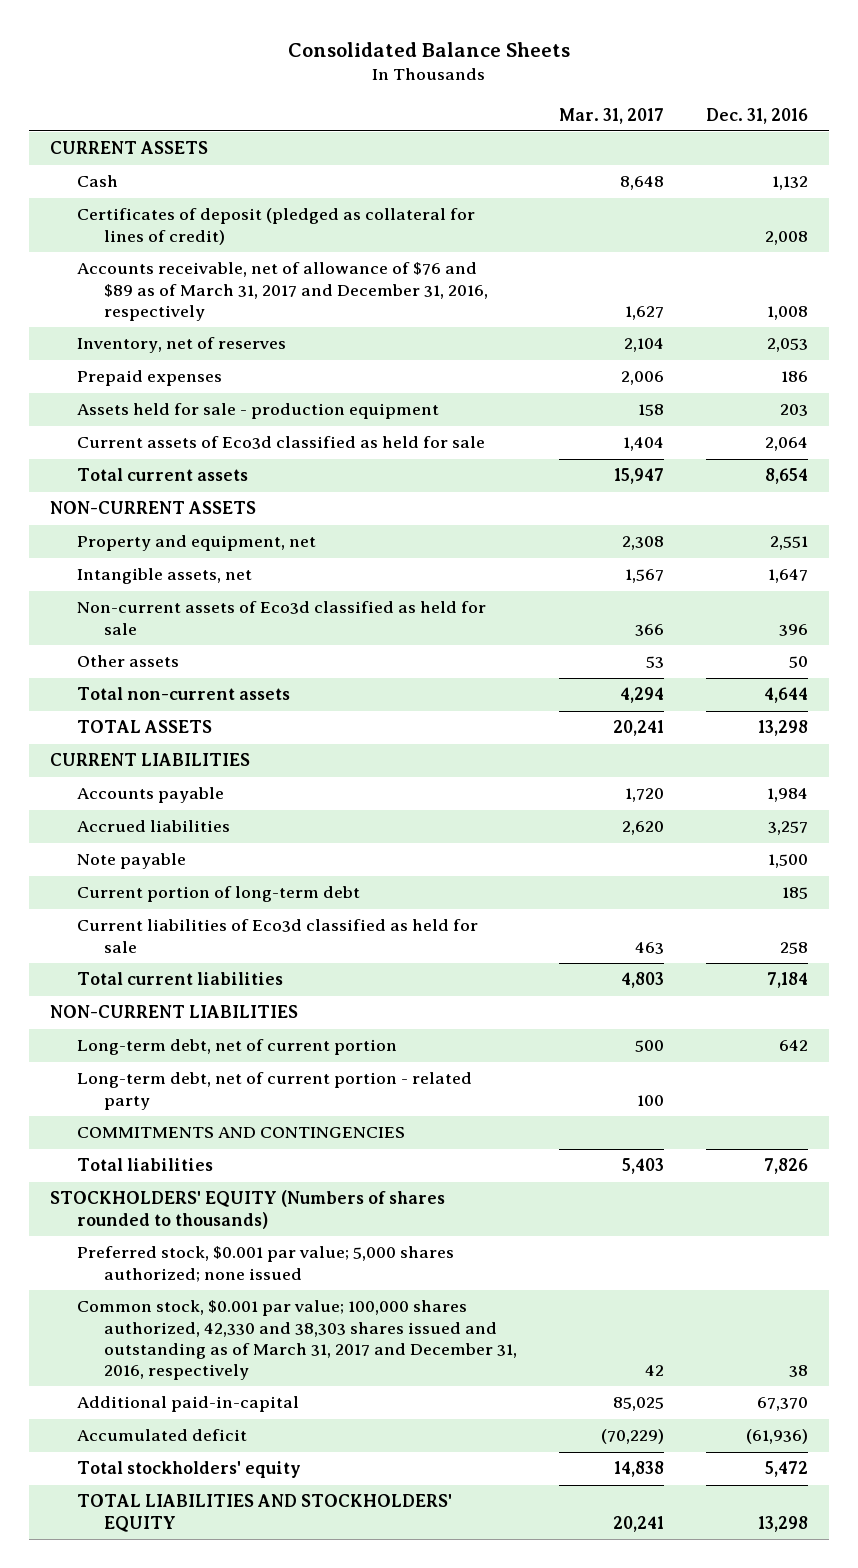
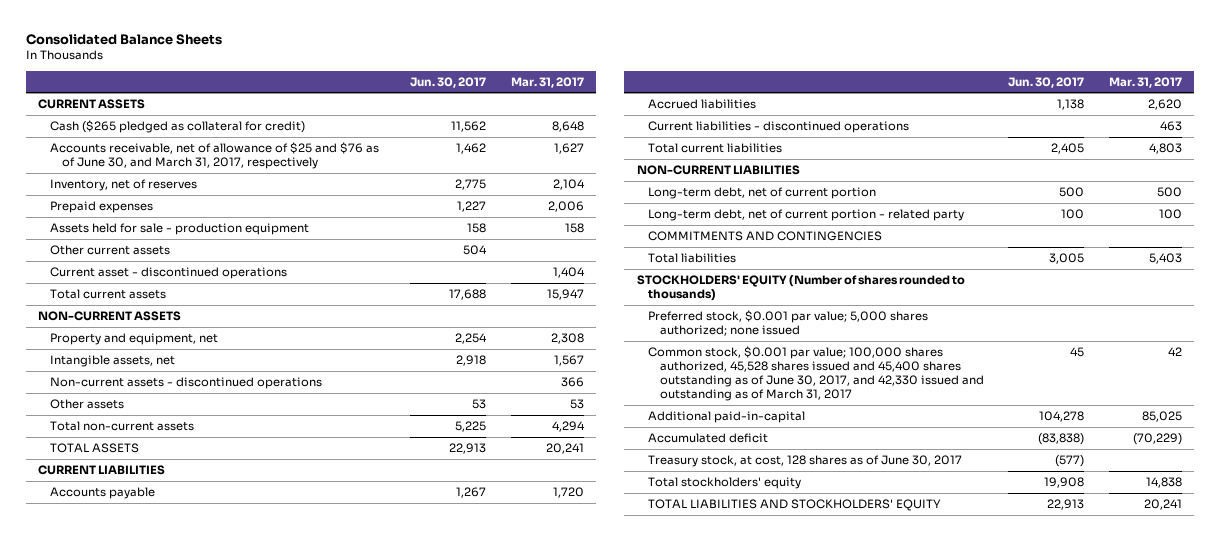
- | Mar. 31, 2017 | Dec. 31, 2016
+ | Jun. 30, 2017 | Mar. 31, 2017
- Cash | 8,648 | 1,132
- Certificates of deposit (pledged as collateral for lines of credit) | | 2,008
- Accounts receivable, net of allowance of $76 and $89 as of March 31, 2017 and December 31, 2016, respectively | 1,627 | 1,008
+ Cash ($265 pledged as collateral for credit) | 11,562 | 8,648
+ Accounts receivable, net of allowance of $25 and $76 as of June 30, and March 31, 2017, respectively | 1,462 | 1,627
- Current assets of Eco3d classified as held for sale | 1,404 | 2,064
+ Other current assets | 504 |
+ Current asset - discontinued operations | | 1,404
- Non-current assets of Eco3d classified as held for sale | 366 | 396
+ Non-current assets - discontinued operations | | 366
- Note payable | | 1,500
- Current portion of long-term debt | | 185
- Current liabilities of Eco3d classified as held for sale | 463 | 258
+ Current liabilities - discontinued operations | | 463
- STOCKHOLDERS' EQUITY (Numbers of shares rounded to thousands)
+ STOCKHOLDERS' EQUITY (Number of shares rounded to thousands)
- Common stock, $0.001 par value; 100,000 shares authorized, 42,330 and 38,303 shares issued and outstanding as of March 31, 2017 and December 31, 2016, respectively | 42 | 38
+ Common stock, $0.001 par value; 100,000 shares authorized, 45,528 shares issued and 45,400 shares outstanding as of June 30, 2017, and 42,330 issued and outstanding as of March 31, 2017 | 45 | 42
+ Treasury stock, at cost, 128 shares as of June 30, 2017 | (577) |

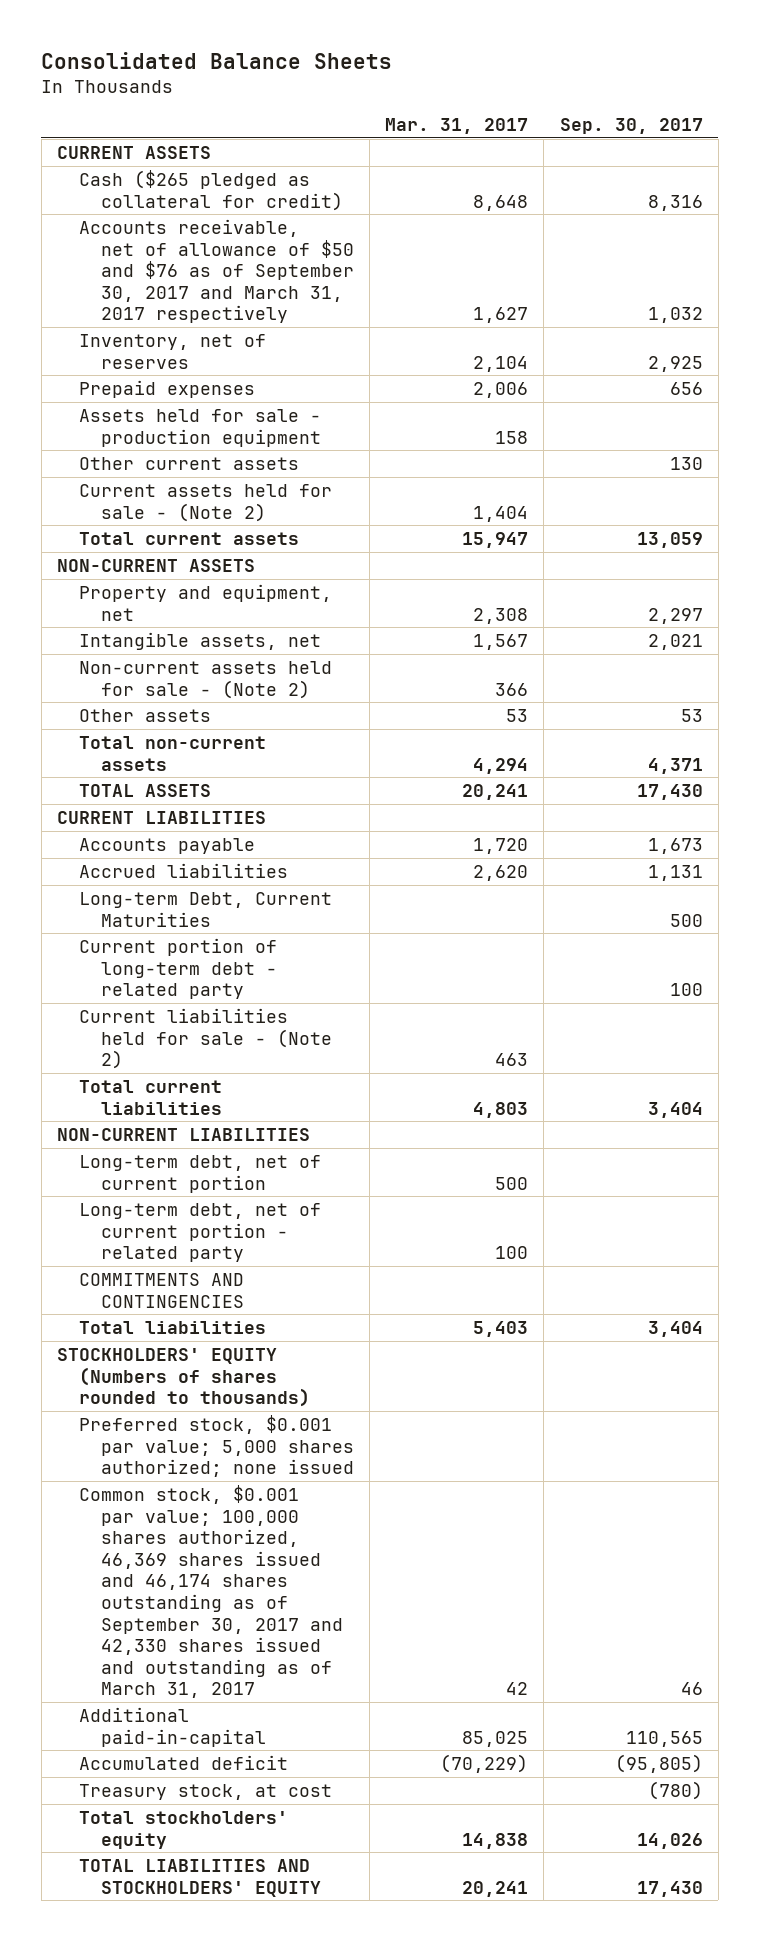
- | Jun. 30, 2017 | Mar. 31, 2017
+ | Mar. 31, 2017 | Sep. 30, 2017
- Accounts receivable, net of allowance of $25 and $76 as of June 30, and March 31, 2017, respectively | 1,462 | 1,627
+ Accounts receivable, net of allowance of $50 and $76 as of September 30, 2017 and March 31, 2017 respectively | 1,627 | 1,032
- Current asset - discontinued operations | | 1,404
+ Current assets held for sale - (Note 2) | 1,404 |
- Non-current assets - discontinued operations | | 366
+ Non-current assets held for sale - (Note 2) | 366 |
- Current liabilities - discontinued operations | | 463
+ Long-term Debt, Current Maturities | | 500
+ Current portion of long-term debt - related party | | 100
+ Current liabilities held for sale - (Note 2) | 463 |
- STOCKHOLDERS' EQUITY (Number of shares rounded to thousands)
+ STOCKHOLDERS' EQUITY (Numbers of shares rounded to thousands)
- Common stock, $0.001 par value; 100,000 shares authorized, 45,528 shares issued and 45,400 shares outstanding as of June 30, 2017, and 42,330 issued and outstanding as of March 31, 2017 | 45 | 42
+ Common stock, $0.001 par value; 100,000 shares authorized, 46,369 shares issued and 46,174 shares outstanding as of September 30, 2017 and 42,330 shares issued and outstanding as of March 31, 2017 | 42 | 46
- Treasury stock, at cost, 128 shares as of June 30, 2017 | (577) |
+ Treasury stock, at cost | | (780)

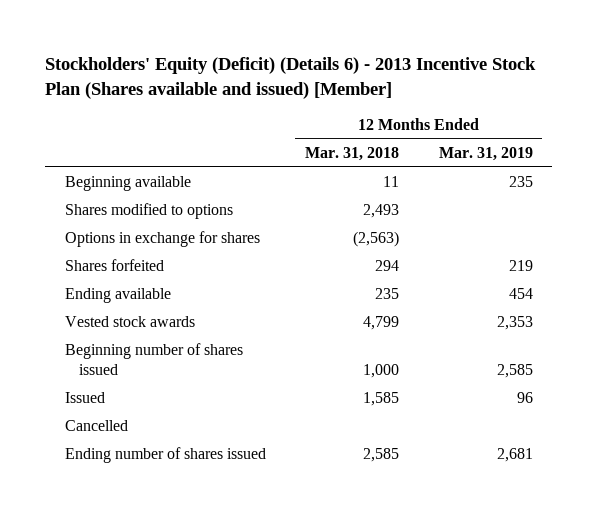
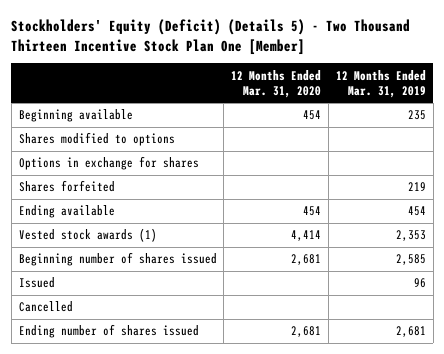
- Stockholders' Equity (Deficit) (Details 6) - 2013 Incentive Stock Plan (Shares available and issued) [Member]
+ Stockholders' Equity (Deficit) (Details 5) - Two Thousand Thirteen Incentive Stock Plan One [Member]
- | 12 Months Ended Mar. 31, 2018 | 12 Months Ended Mar. 31, 2019
+ | 12 Months Ended Mar. 31, 2020 | 12 Months Ended Mar. 31, 2019
- Vested stock awards | 4,799 | 2,353
+ Vested stock awards (1) | 4,414 | 2,353

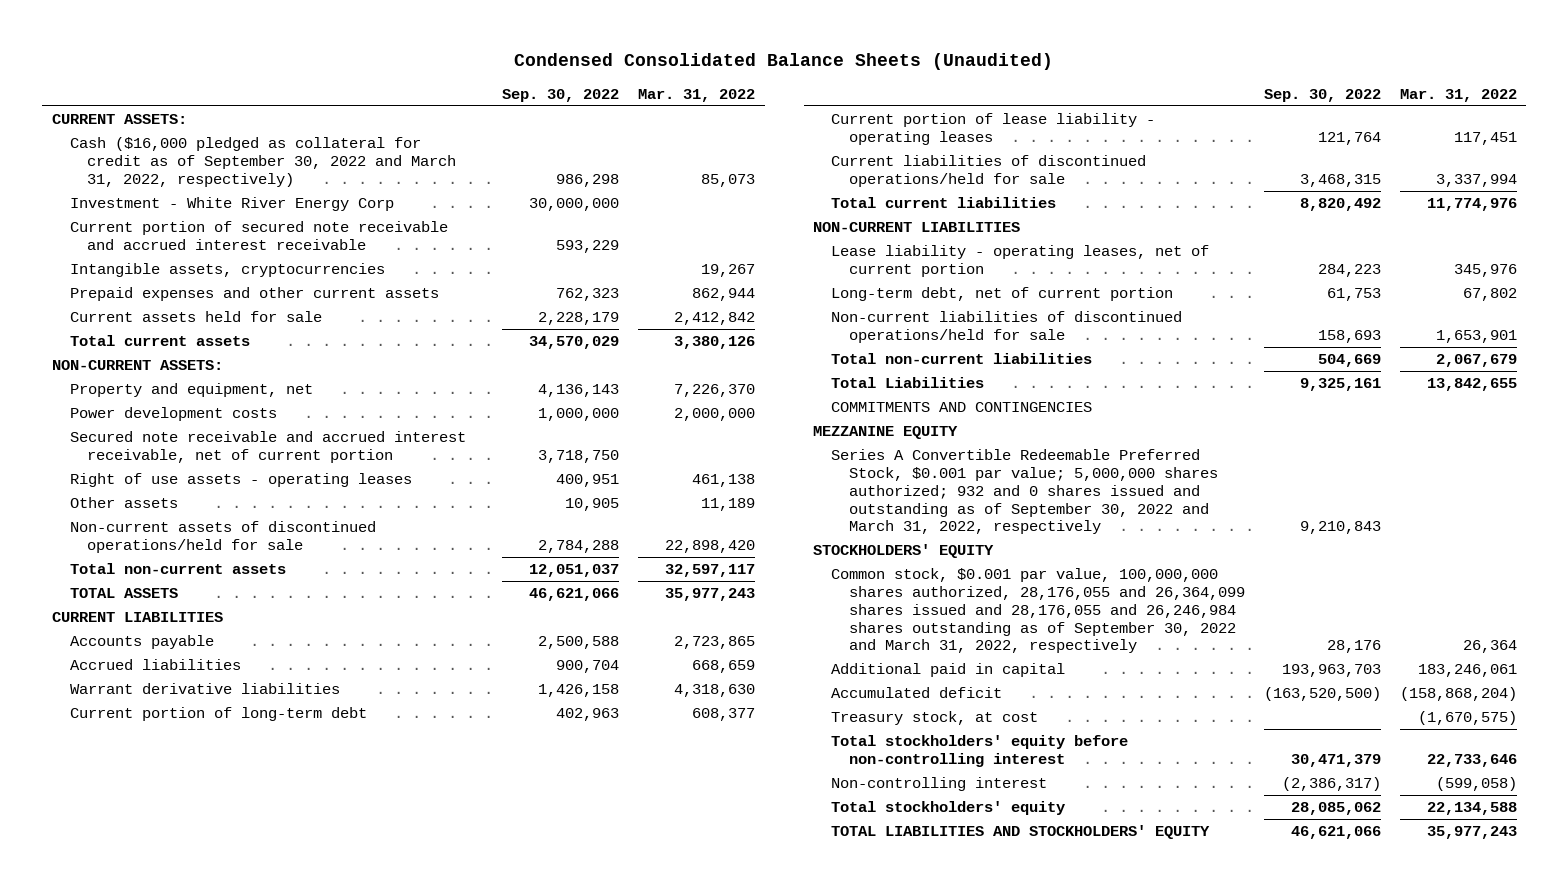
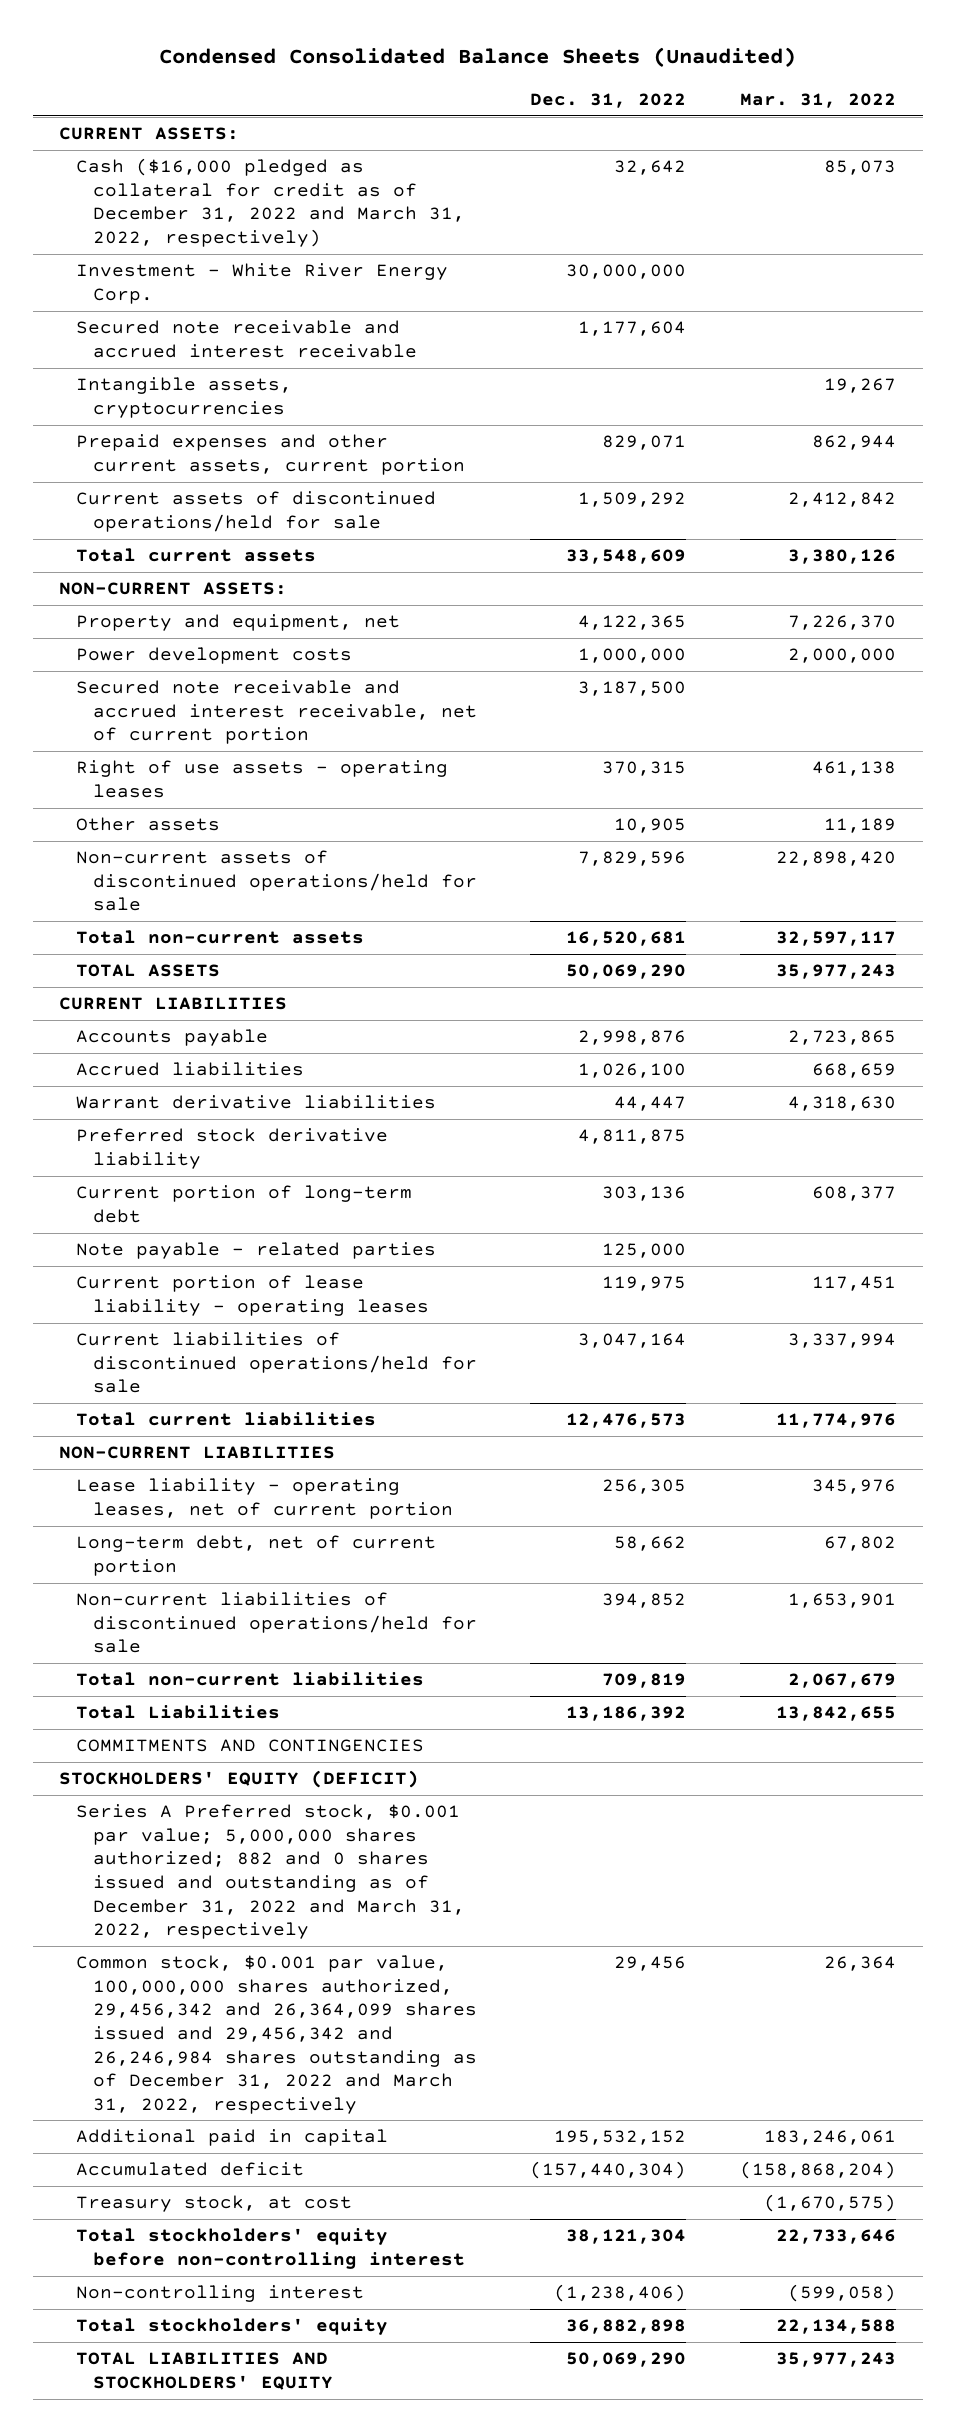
- | Sep. 30, 2022 | Mar. 31, 2022
+ | Dec. 31, 2022 | Mar. 31, 2022
- Cash ($16,000 pledged as collateral for credit as of September 30, 2022 and March 31, 2022, respectively) | 986,298 | 85,073
- Investment - White River Energy Corp | 30,000,000 |
- Current portion of secured note receivable and accrued interest receivable | 593,229 |
+ Cash ($16,000 pledged as collateral for credit as of December 31, 2022 and March 31, 2022, respectively) | 32,642 | 85,073
+ Investment - White River Energy Corp. | 30,000,000 |
+ Secured note receivable and accrued interest receivable | 1,177,604 |
- Prepaid expenses and other current assets | 762,323 | 862,944
- Current assets held for sale | 2,228,179 | 2,412,842
+ Prepaid expenses and other current assets, current portion | 829,071 | 862,944
+ Current assets of discontinued operations/held for sale | 1,509,292 | 2,412,842
+ Preferred stock derivative liability | 4,811,875 |
+ Note payable - related parties | 125,000 |
- MEZZANINE EQUITY
- Series A Convertible Redeemable Preferred Stock, $0.001 par value; 5,000,000 shares authorized; 932 and 0 shares issued and outstanding as of September 30, 2022 and March 31, 2022, respectively | 9,210,843 |
- STOCKHOLDERS' EQUITY
- Common stock, $0.001 par value, 100,000,000 shares authorized, 28,176,055 and 26,364,099 shares issued and 28,176,055 and 26,246,984 shares outstanding as of September 30, 2022 and March 31, 2022, respectively | 28,176 | 26,364
+ STOCKHOLDERS' EQUITY (DEFICIT)
+ Series A Preferred stock, $0.001 par value; 5,000,000 shares authorized; 882 and 0 shares issued and outstanding as of December 31, 2022 and March 31, 2022, respectively
+ Common stock, $0.001 par value, 100,000,000 shares authorized, 29,456,342 and 26,364,099 shares issued and 29,456,342 and 26,246,984 shares outstanding as of December 31, 2022 and March 31, 2022, respectively | 29,456 | 26,364

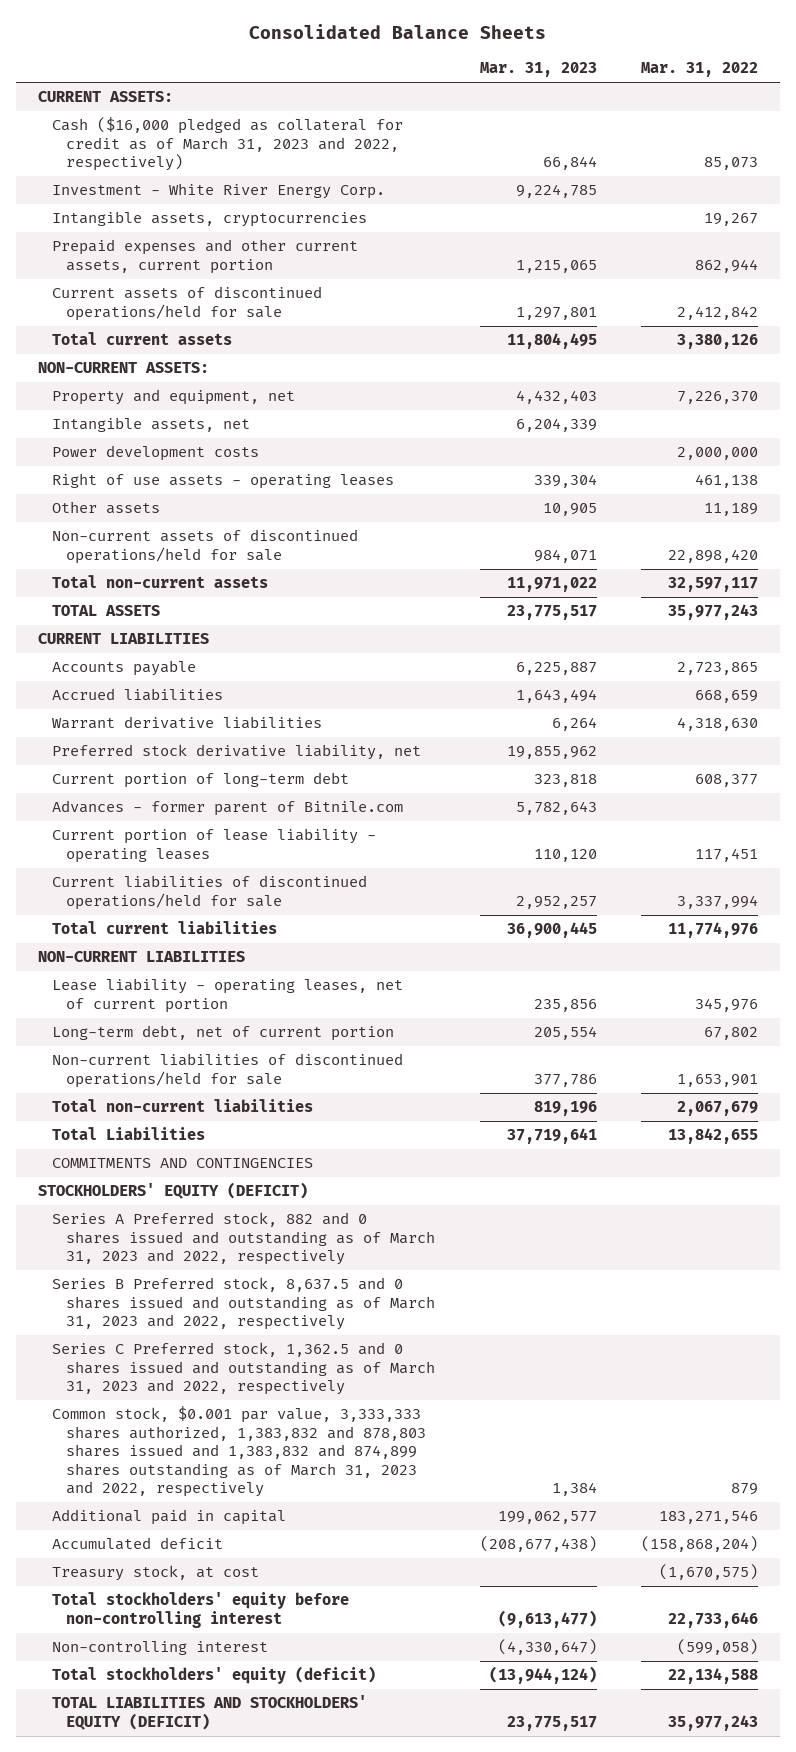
- Condensed Consolidated Balance Sheets (Unaudited)
+ Consolidated Balance Sheets
- | Dec. 31, 2022 | Mar. 31, 2022
+ | Mar. 31, 2023 | Mar. 31, 2022
- Cash ($16,000 pledged as collateral for credit as of December 31, 2022 and March 31, 2022, respectively) | 32,642 | 85,073
+ Cash ($16,000 pledged as collateral for credit as of March 31, 2023 and 2022, respectively) | 66,844 | 85,073
- Secured note receivable and accrued interest receivable | 1,177,604 |
+ Intangible assets, net | 6,204,339 |
- Secured note receivable and accrued interest receivable, net of current portion | 3,187,500 |
- Preferred stock derivative liability | 4,811,875 |
+ Preferred stock derivative liability, net | 19,855,962 |
- Note payable - related parties | 125,000 |
+ Advances - former parent of Bitnile.com | 5,782,643 |
- Series A Preferred stock, $0.001 par value; 5,000,000 shares authorized; 882 and 0 shares issued and outstanding as of December 31, 2022 and March 31, 2022, respectively
- Common stock, $0.001 par value, 100,000,000 shares authorized, 29,456,342 and 26,364,099 shares issued and 29,456,342 and 26,246,984 shares outstanding as of December 31, 2022 and March 31, 2022, respectively | 29,456 | 26,364
- Additional paid in capital | 195,532,152 | 183,246,061
+ Series A Preferred stock, 882 and 0 shares issued and outstanding as of March 31, 2023 and 2022, respectively
+ Series B Preferred stock, 8,637.5 and 0 shares issued and outstanding as of March 31, 2023 and 2022, respectively
+ Series C Preferred stock, 1,362.5 and 0 shares issued and outstanding as of March 31, 2023 and 2022, respectively
+ Common stock, $0.001 par value, 3,333,333 shares authorized, 1,383,832 and 878,803 shares issued and 1,383,832 and 874,899 shares outstanding as of March 31, 2023 and 2022, respectively | 1,384 | 879
+ Additional paid in capital | 199,062,577 | 183,271,546
- Total stockholders' equity | 36,882,898 | 22,134,588
- TOTAL LIABILITIES AND STOCKHOLDERS' EQUITY | 50,069,290 | 35,977,243
+ Total stockholders' equity (deficit) | (13,944,124) | 22,134,588
+ TOTAL LIABILITIES AND STOCKHOLDERS' EQUITY (DEFICIT) | 23,775,517 | 35,977,243

